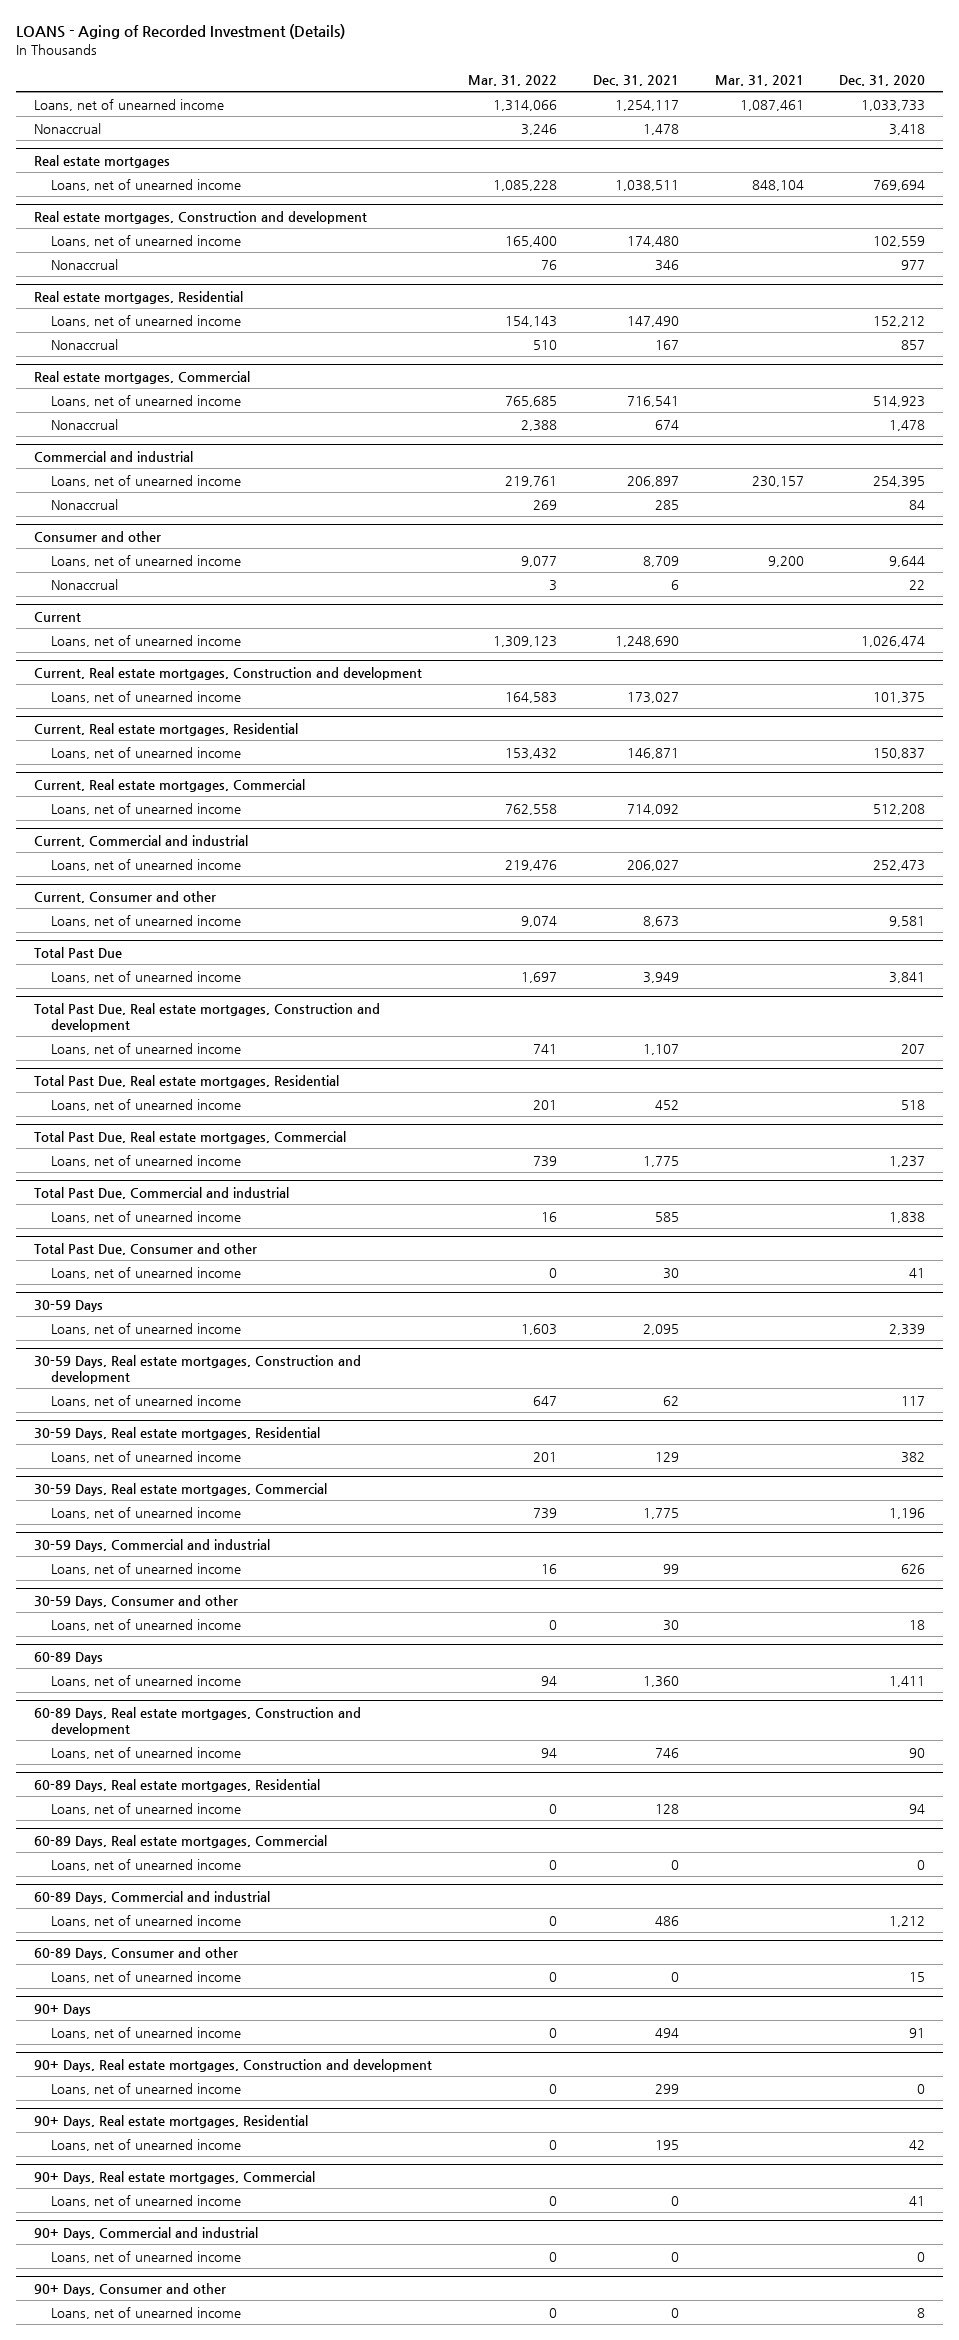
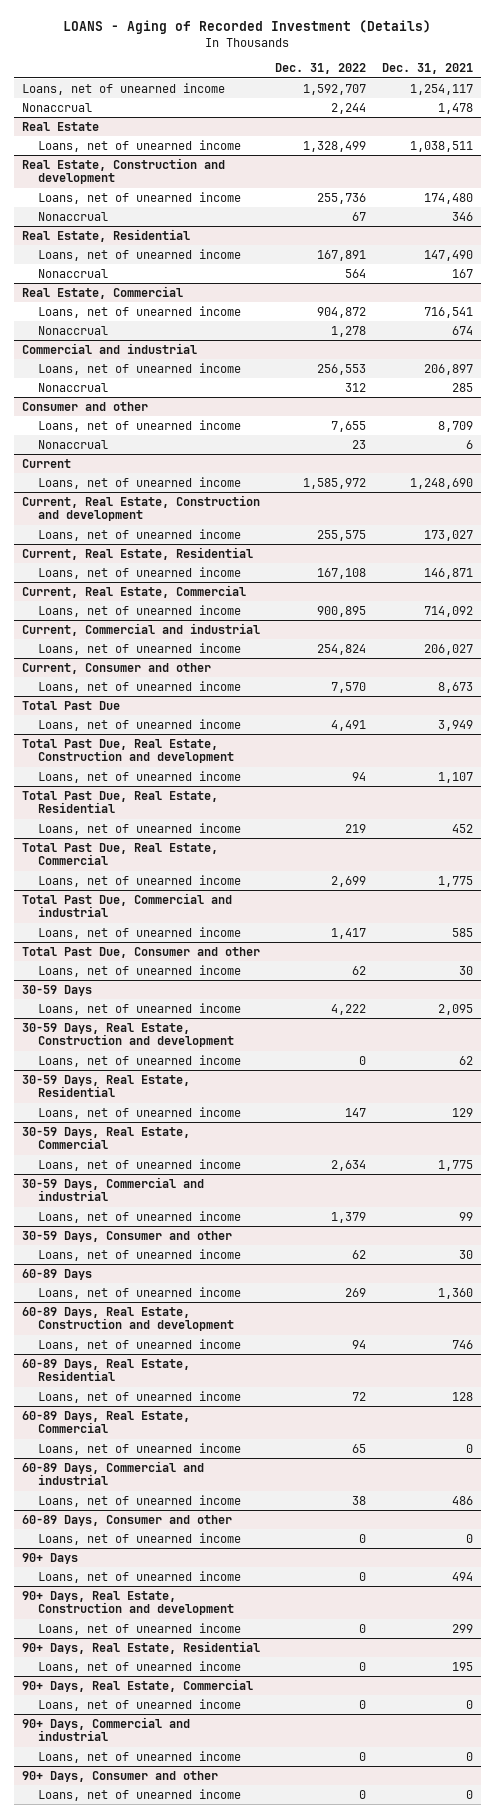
- | Mar. 31, 2022 | Dec. 31, 2021 | Mar. 31, 2021 | Dec. 31, 2020
+ | Dec. 31, 2022 | Dec. 31, 2021
- Real estate mortgages
+ Real Estate
- Real estate mortgages, Construction and development
+ Real Estate, Construction and development
- Real estate mortgages, Residential
+ Real Estate, Residential
- Real estate mortgages, Commercial
+ Real Estate, Commercial
- Current, Real estate mortgages, Construction and development
+ Current, Real Estate, Construction and development
- Current, Real estate mortgages, Residential
+ Current, Real Estate, Residential
- Current, Real estate mortgages, Commercial
+ Current, Real Estate, Commercial
- Total Past Due, Real estate mortgages, Construction and development
+ Total Past Due, Real Estate, Construction and development
- Total Past Due, Real estate mortgages, Residential
+ Total Past Due, Real Estate, Residential
- Total Past Due, Real estate mortgages, Commercial
+ Total Past Due, Real Estate, Commercial
- 30-59 Days, Real estate mortgages, Construction and development
+ 30-59 Days, Real Estate, Construction and development
- 30-59 Days, Real estate mortgages, Residential
+ 30-59 Days, Real Estate, Residential
- 30-59 Days, Real estate mortgages, Commercial
+ 30-59 Days, Real Estate, Commercial
- 60-89 Days, Real estate mortgages, Construction and development
+ 60-89 Days, Real Estate, Construction and development
- 60-89 Days, Real estate mortgages, Residential
+ 60-89 Days, Real Estate, Residential
- 60-89 Days, Real estate mortgages, Commercial
+ 60-89 Days, Real Estate, Commercial
- 90+ Days, Real estate mortgages, Construction and development
+ 90+ Days, Real Estate, Construction and development
- 90+ Days, Real estate mortgages, Residential
+ 90+ Days, Real Estate, Residential
- 90+ Days, Real estate mortgages, Commercial
+ 90+ Days, Real Estate, Commercial

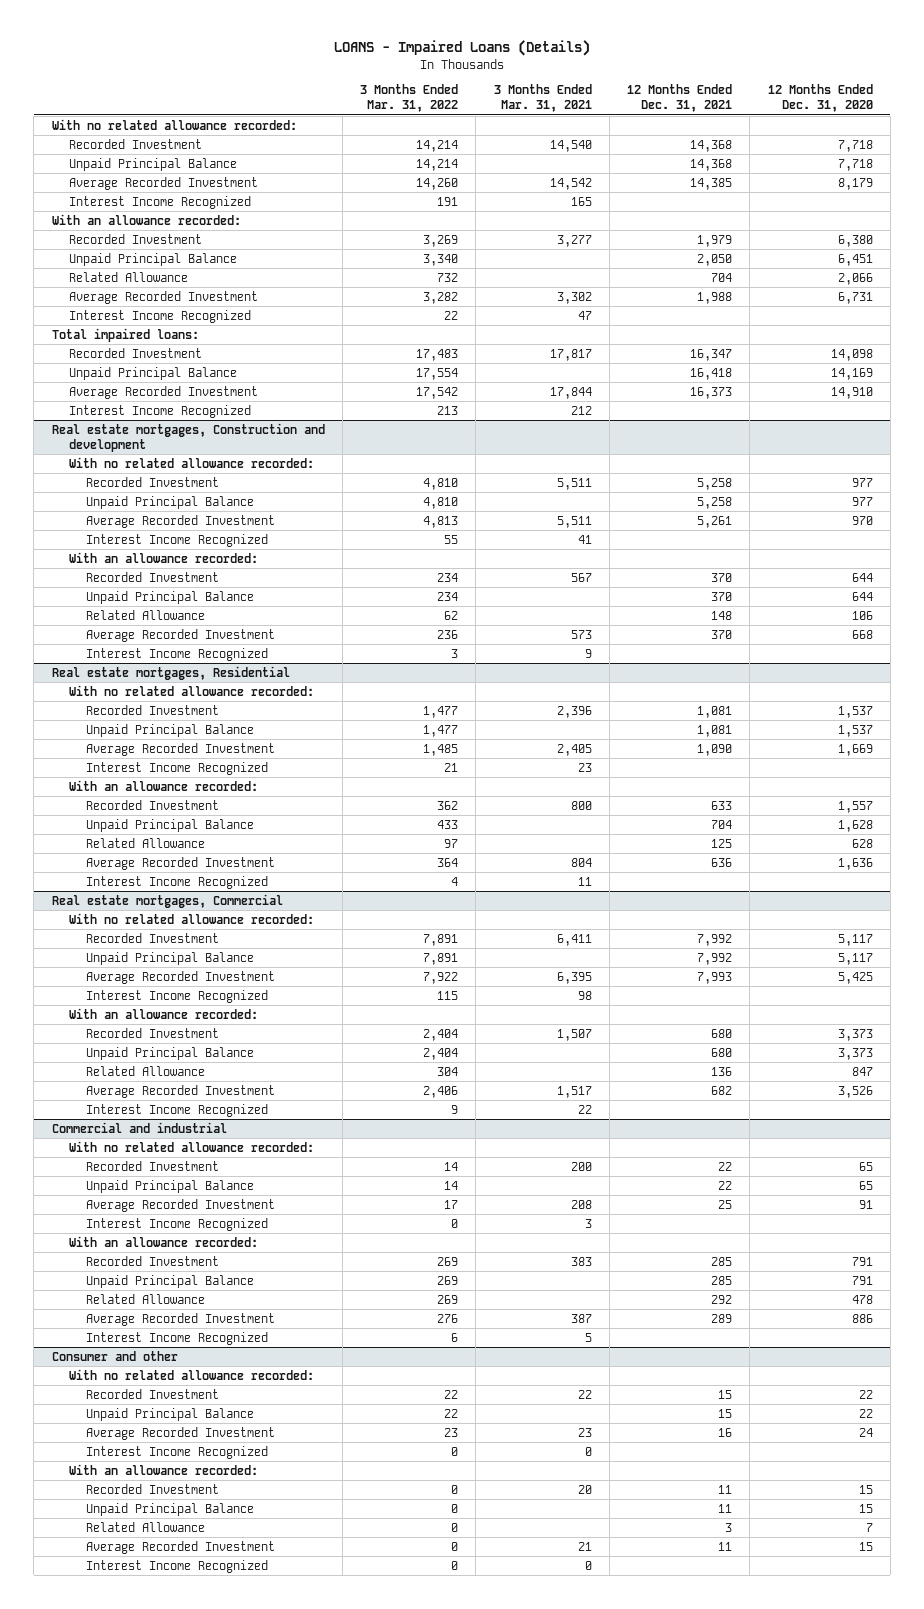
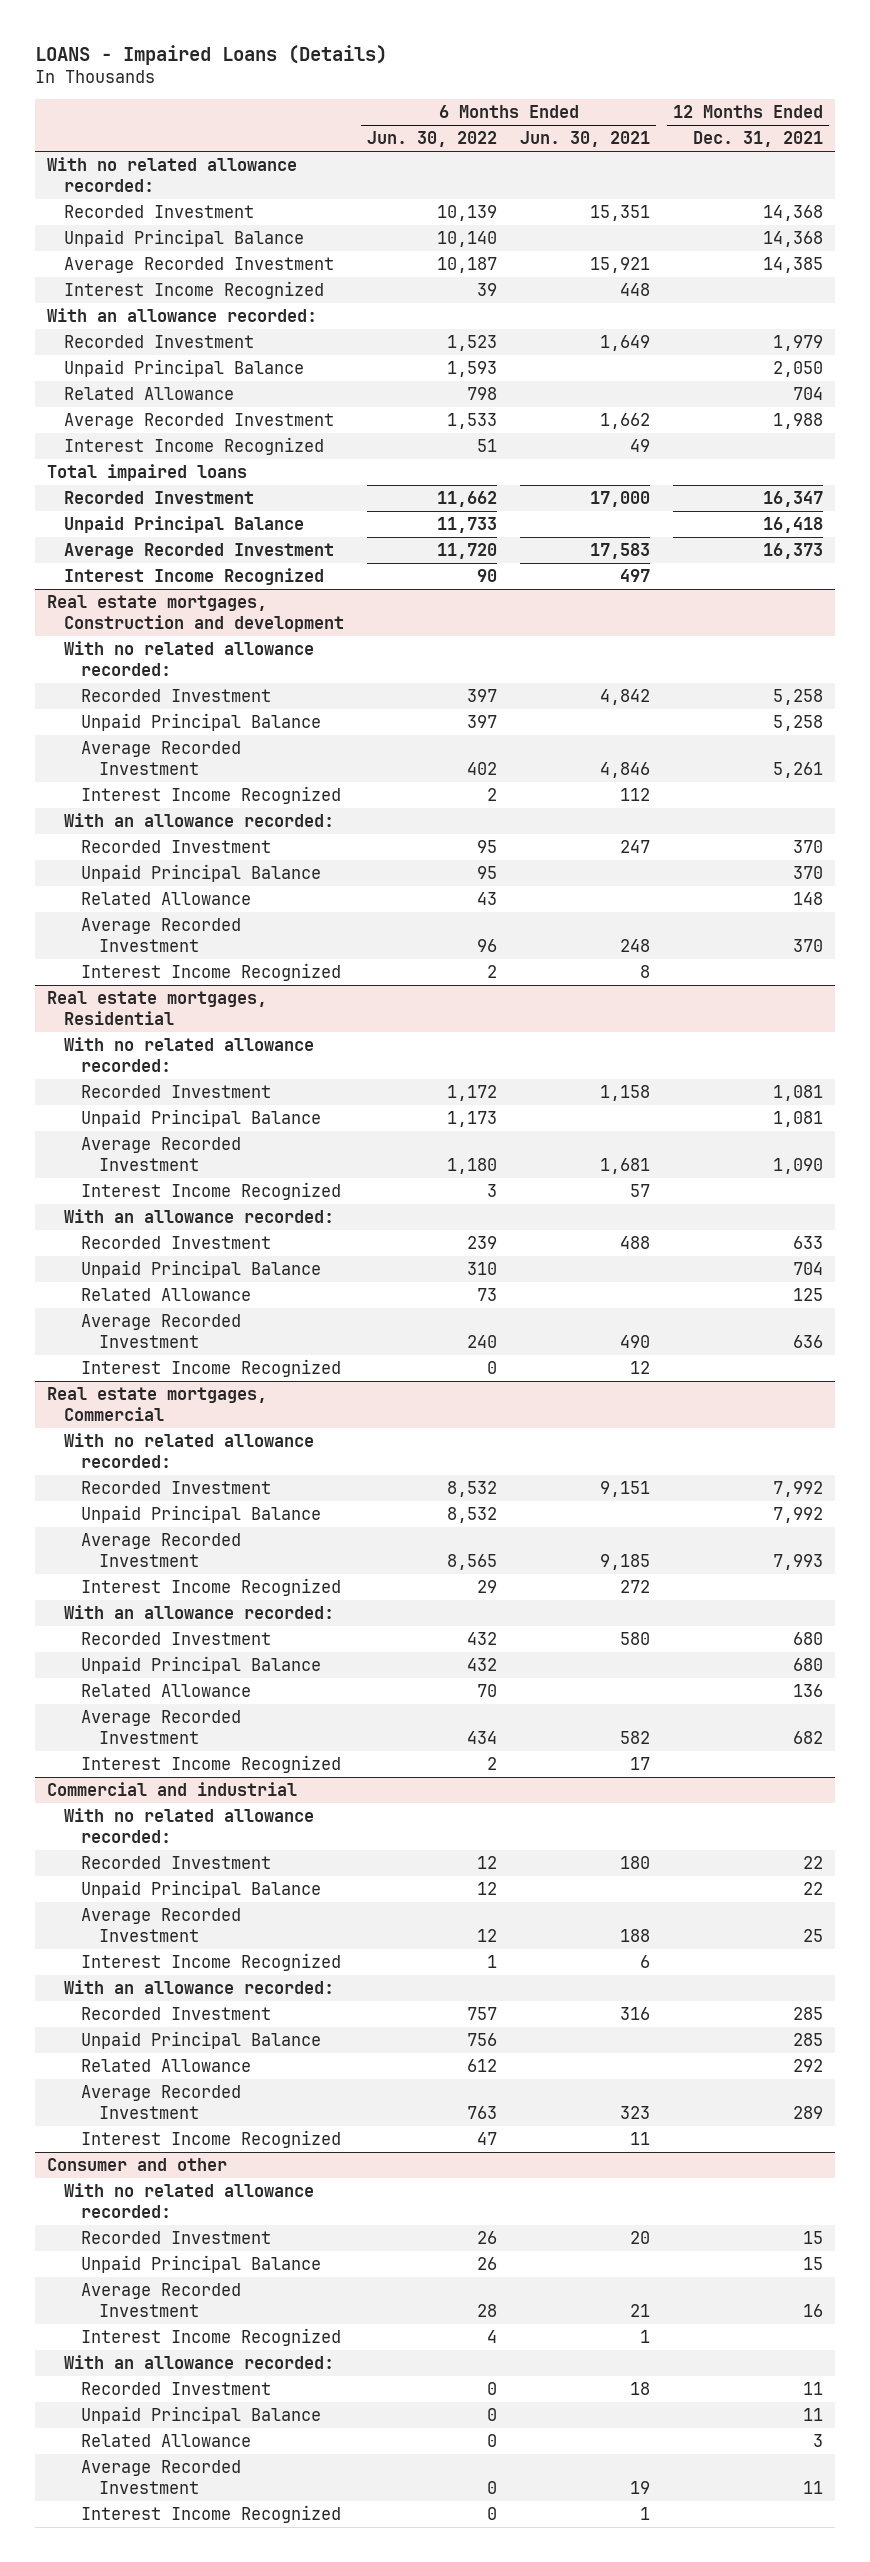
- | 3 Months Ended Mar. 31, 2022 | 3 Months Ended Mar. 31, 2021 | 12 Months Ended Dec. 31, 2021 | 12 Months Ended Dec. 31, 2020
+ | 6 Months Ended Jun. 30, 2022 | 6 Months Ended Jun. 30, 2021 | 12 Months Ended Dec. 31, 2021
- Total impaired loans:
+ Total impaired loans

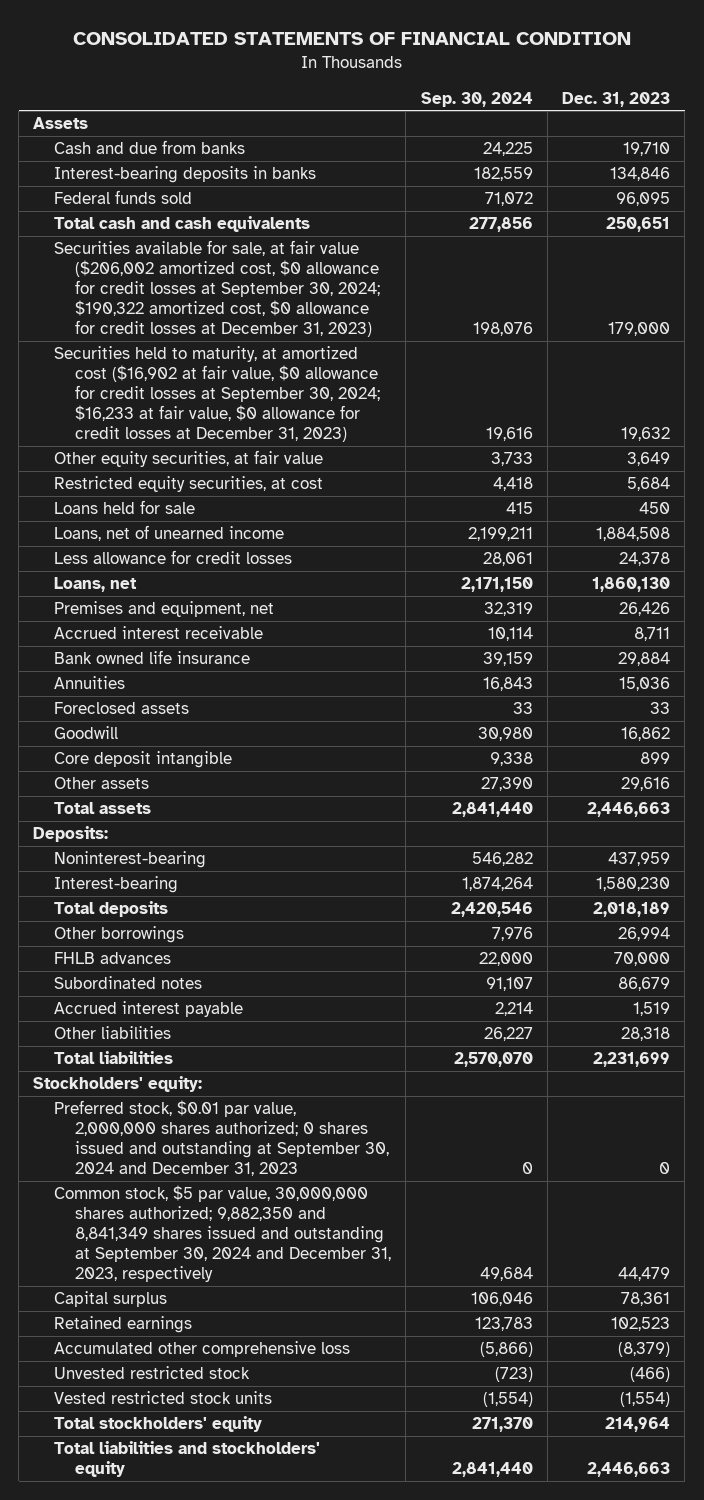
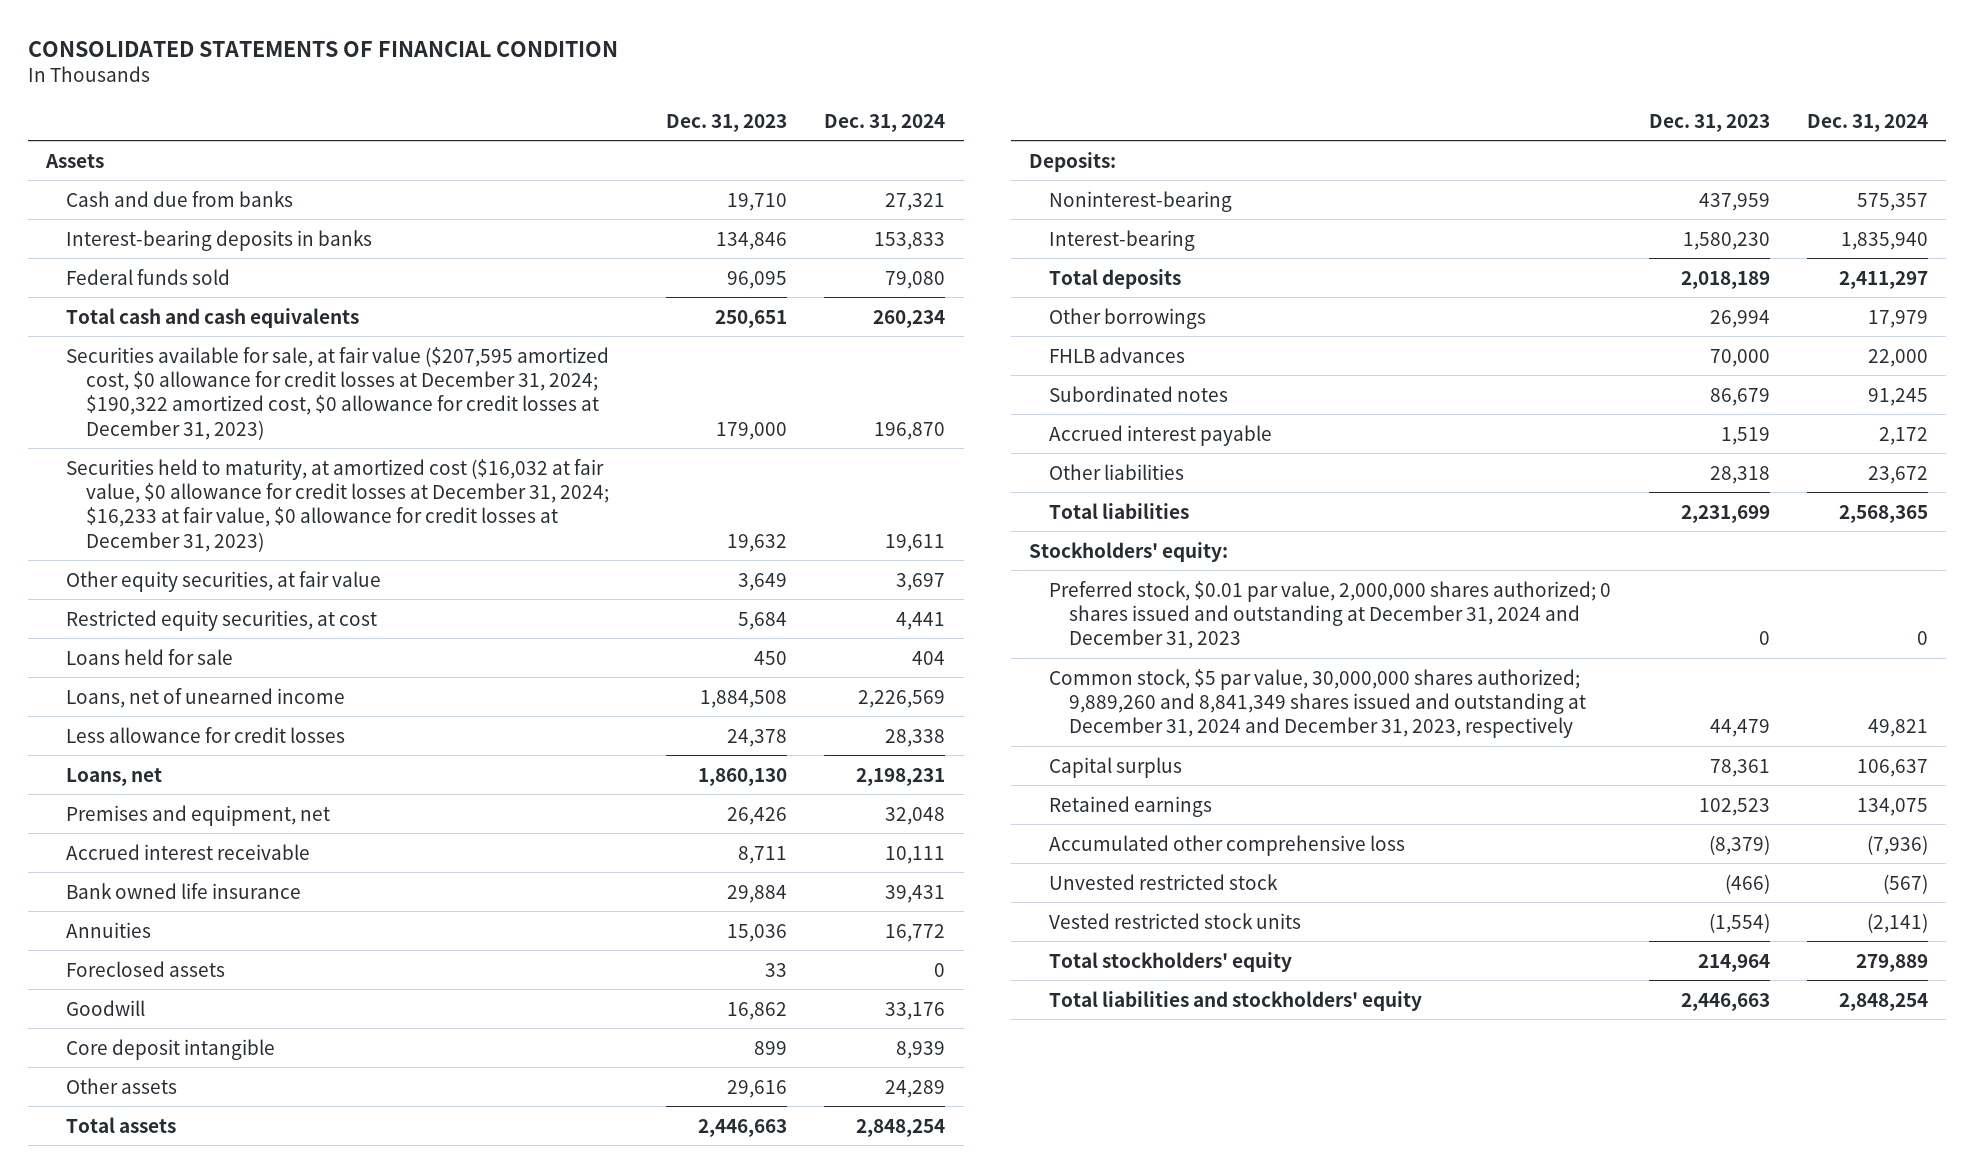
- | Sep. 30, 2024 | Dec. 31, 2023
+ | Dec. 31, 2023 | Dec. 31, 2024
- Securities available for sale, at fair value ($206,002 amortized cost, $0 allowance for credit losses at September 30, 2024; $190,322 amortized cost, $0 allowance for credit losses at December 31, 2023) | 198,076 | 179,000
- Securities held to maturity, at amortized cost ($16,902 at fair value, $0 allowance for credit losses at September 30, 2024; $16,233 at fair value, $0 allowance for credit losses at December 31, 2023) | 19,616 | 19,632
+ Securities available for sale, at fair value ($207,595 amortized cost, $0 allowance for credit losses at December 31, 2024; $190,322 amortized cost, $0 allowance for credit losses at December 31, 2023) | 179,000 | 196,870
+ Securities held to maturity, at amortized cost ($16,032 at fair value, $0 allowance for credit losses at December 31, 2024; $16,233 at fair value, $0 allowance for credit losses at December 31, 2023) | 19,632 | 19,611
- Preferred stock, $0.01 par value, 2,000,000 shares authorized; 0 shares issued and outstanding at September 30, 2024 and December 31, 2023 | 0 | 0
- Common stock, $5 par value, 30,000,000 shares authorized; 9,882,350 and 8,841,349 shares issued and outstanding at September 30, 2024 and December 31, 2023, respectively | 49,684 | 44,479
+ Preferred stock, $0.01 par value, 2,000,000 shares authorized; 0 shares issued and outstanding at December 31, 2024 and December 31, 2023 | 0 | 0
+ Common stock, $5 par value, 30,000,000 shares authorized; 9,889,260 and 8,841,349 shares issued and outstanding at December 31, 2024 and December 31, 2023, respectively | 44,479 | 49,821

